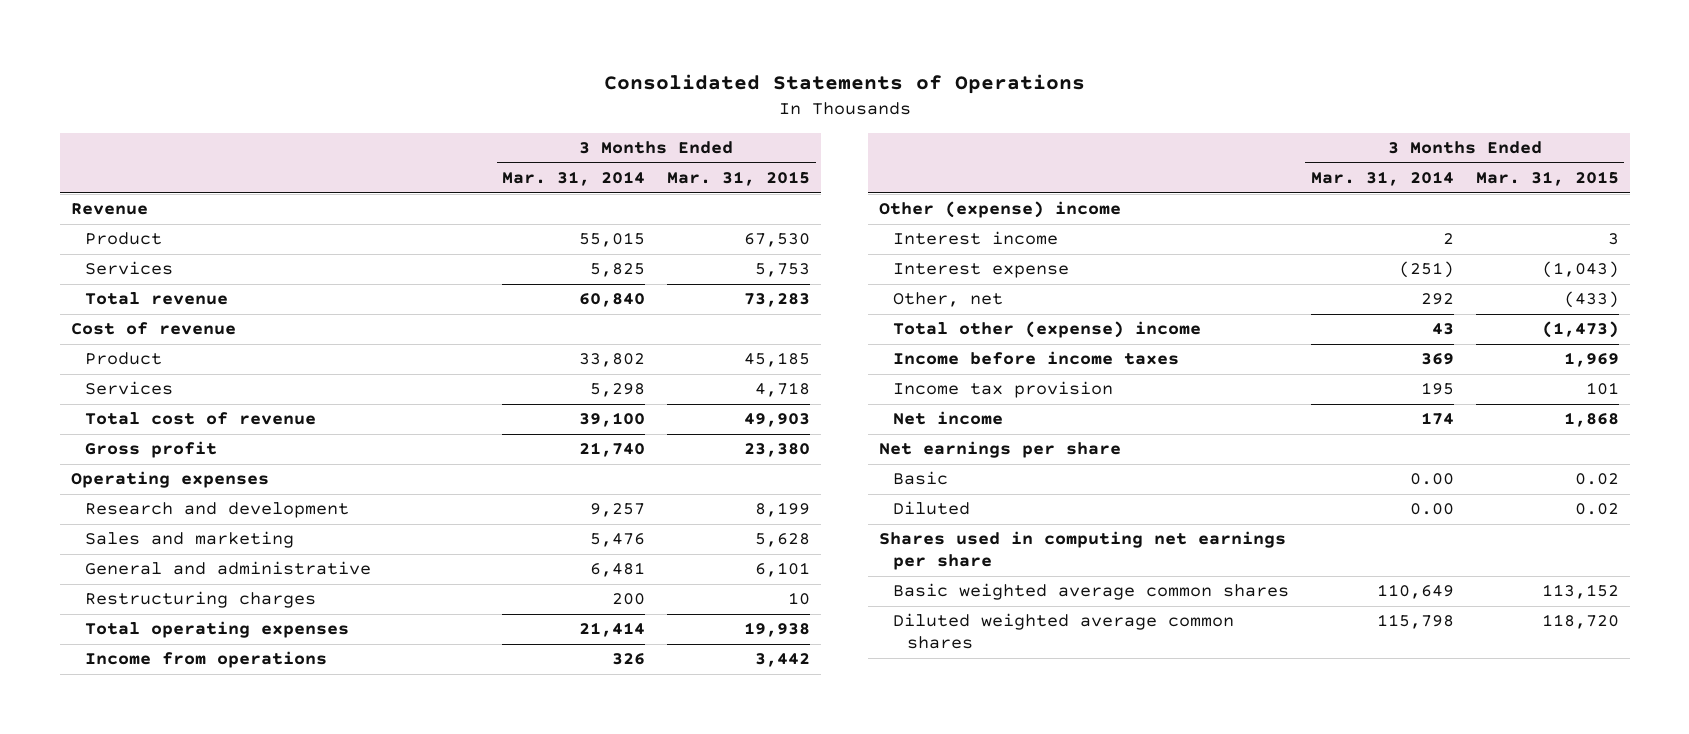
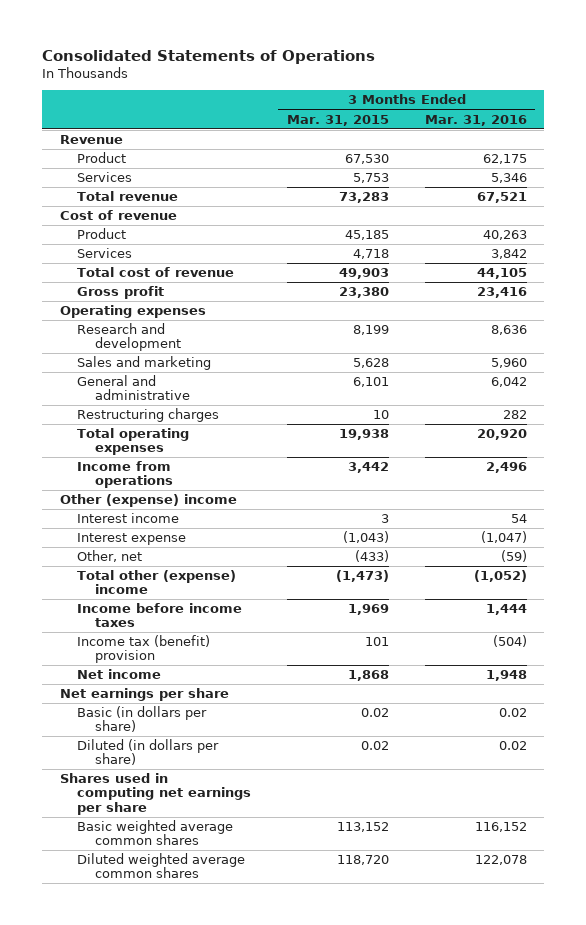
- | 3 Months Ended Mar. 31, 2014 | 3 Months Ended Mar. 31, 2015
+ | 3 Months Ended Mar. 31, 2015 | 3 Months Ended Mar. 31, 2016
- Income tax provision | 195 | 101
+ Income tax (benefit) provision | 101 | (504)
- Basic | 0.00 | 0.02
- Diluted | 0.00 | 0.02
+ Basic (in dollars per share) | 0.02 | 0.02
+ Diluted (in dollars per share) | 0.02 | 0.02

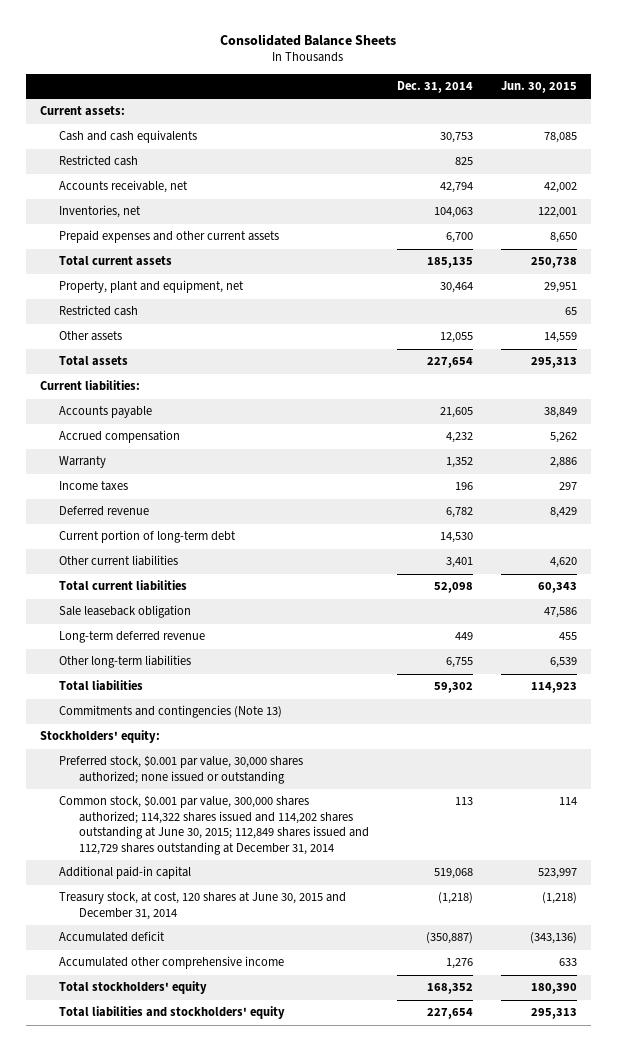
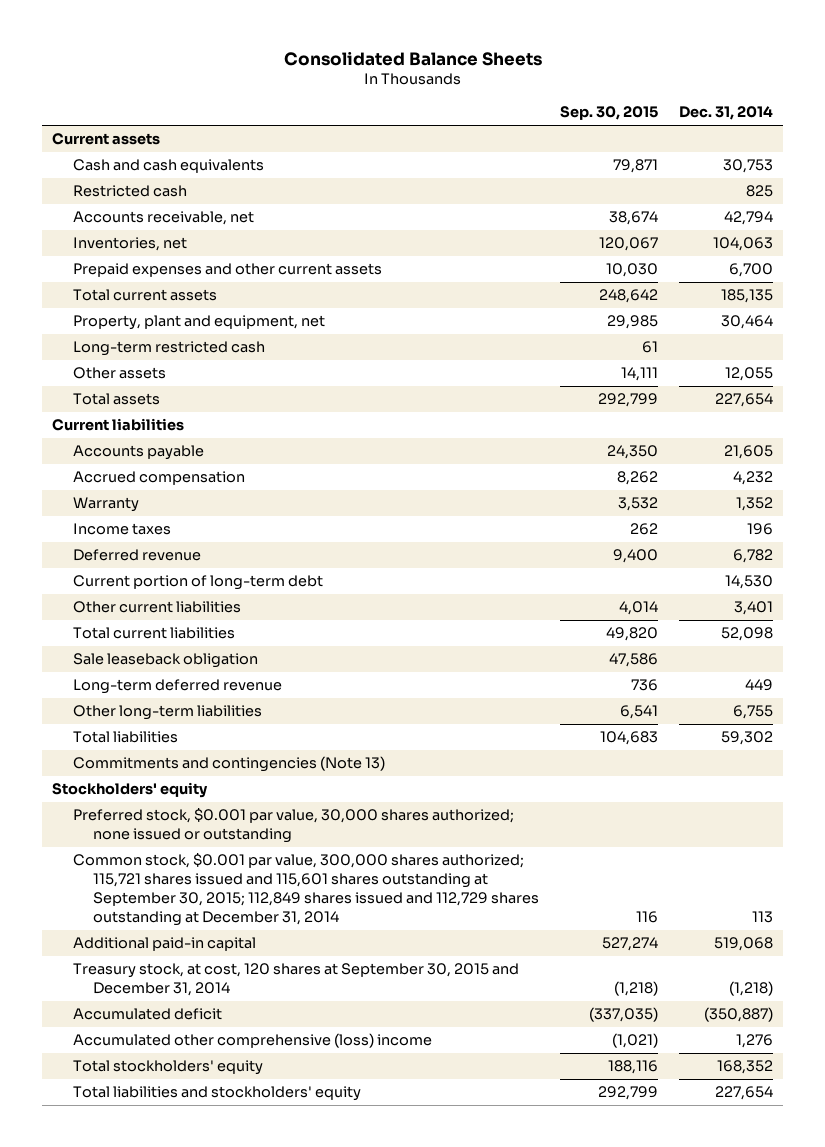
- | Dec. 31, 2014 | Jun. 30, 2015
+ | Sep. 30, 2015 | Dec. 31, 2014
- Current assets:
+ Current assets
- Restricted cash | | 65
+ Long-term restricted cash | 61 |
- Current liabilities:
+ Current liabilities
- Stockholders' equity:
+ Stockholders' equity
- Common stock, $0.001 par value, 300,000 shares authorized; 114,322 shares issued and 114,202 shares outstanding at June 30, 2015; 112,849 shares issued and 112,729 shares outstanding at December 31, 2014 | 113 | 114
+ Common stock, $0.001 par value, 300,000 shares authorized; 115,721 shares issued and 115,601 shares outstanding at September 30, 2015; 112,849 shares issued and 112,729 shares outstanding at December 31, 2014 | 116 | 113
- Treasury stock, at cost, 120 shares at June 30, 2015 and December 31, 2014 | (1,218) | (1,218)
+ Treasury stock, at cost, 120 shares at September 30, 2015 and December 31, 2014 | (1,218) | (1,218)
- Accumulated other comprehensive income | 1,276 | 633
+ Accumulated other comprehensive (loss) income | (1,021) | 1,276

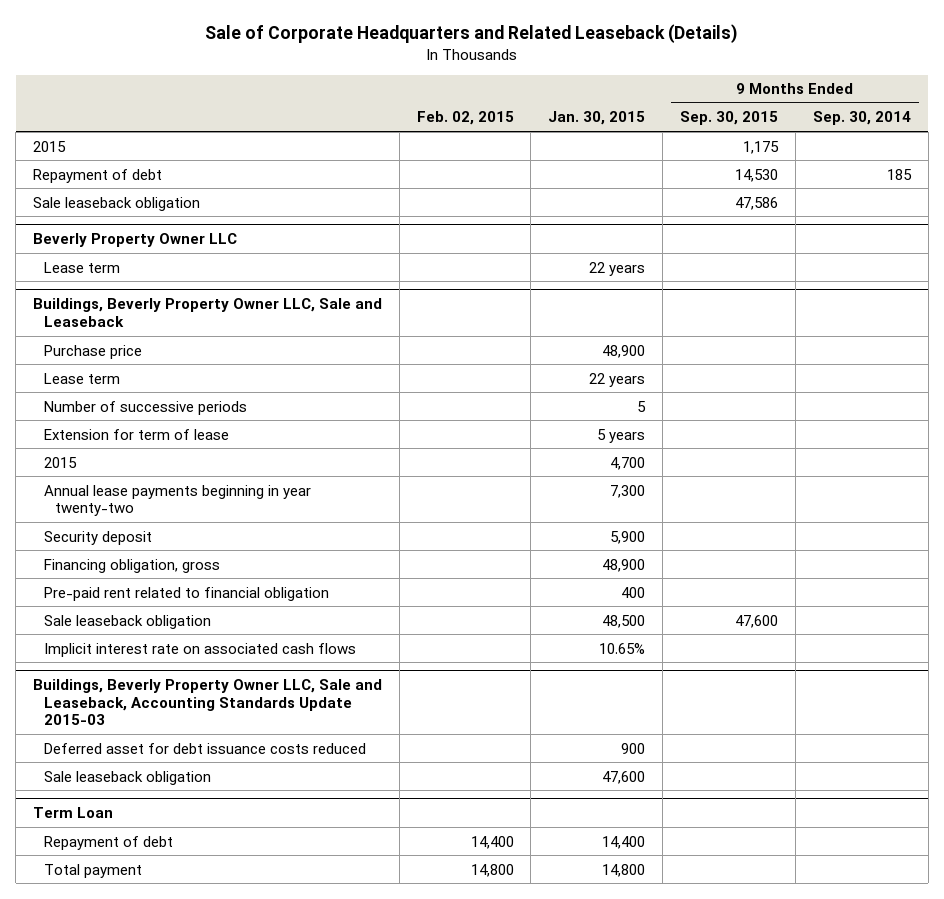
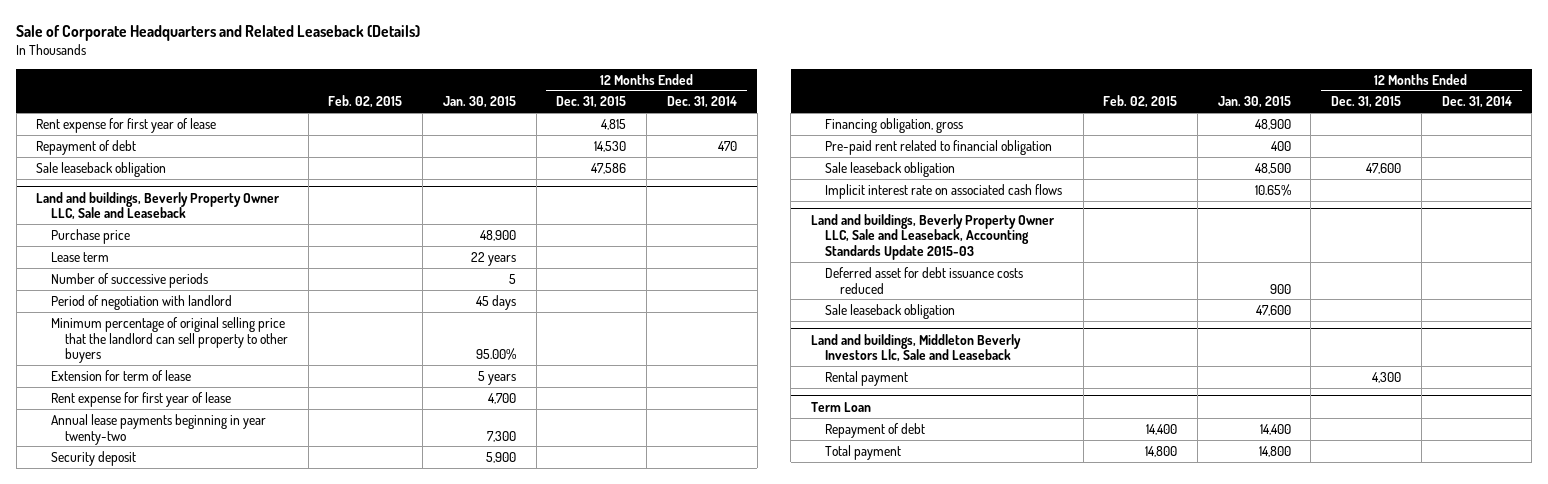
- | Feb. 02, 2015 | Jan. 30, 2015 | 9 Months Ended Sep. 30, 2015 | 9 Months Ended Sep. 30, 2014
+ | Feb. 02, 2015 | Jan. 30, 2015 | 12 Months Ended Dec. 31, 2015 | 12 Months Ended Dec. 31, 2014
- 2015 | | | 1,175 |
+ Rent expense for first year of lease | | | 4,815 |
- Beverly Property Owner LLC
- Lease term | | 22 years | |
- Buildings, Beverly Property Owner LLC, Sale and Leaseback
+ Land and buildings, Beverly Property Owner LLC, Sale and Leaseback
+ Period of negotiation with landlord | | 45 days | |
+ Minimum percentage of original selling price that the landlord can sell property to other buyers | | 95.00% | |
- 2015 | | 4,700 | |
+ Rent expense for first year of lease | | 4,700 | |
- Buildings, Beverly Property Owner LLC, Sale and Leaseback, Accounting Standards Update 2015-03
+ Land and buildings, Beverly Property Owner LLC, Sale and Leaseback, Accounting Standards Update 2015-03
+ Land and buildings, Middleton Beverly Investors Llc, Sale and Leaseback
+ Rental payment | | | 4,300 |

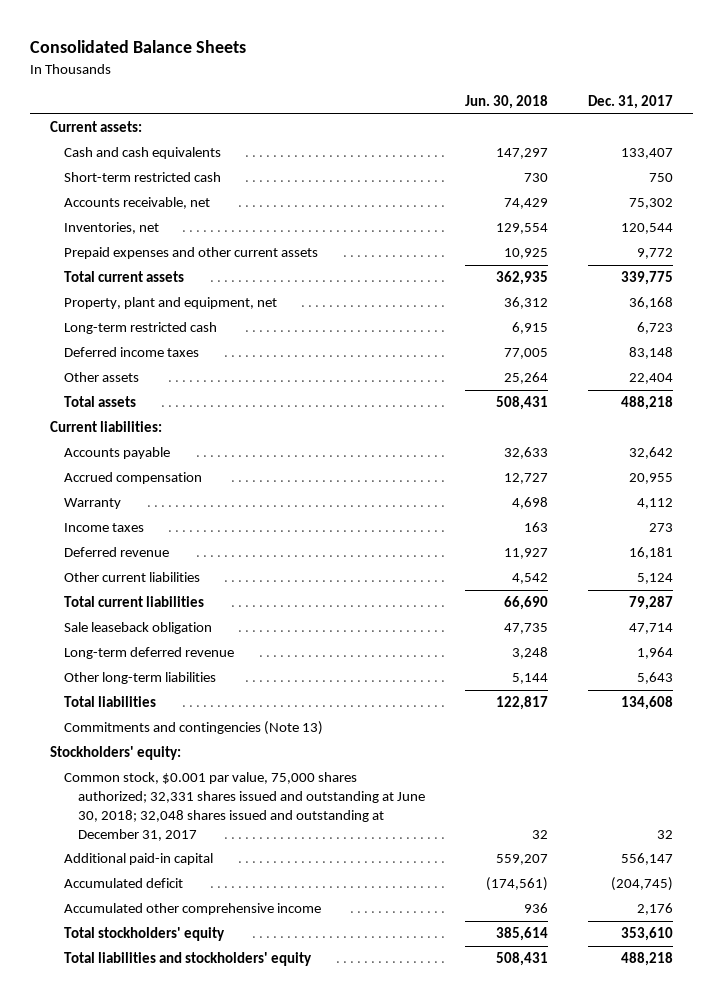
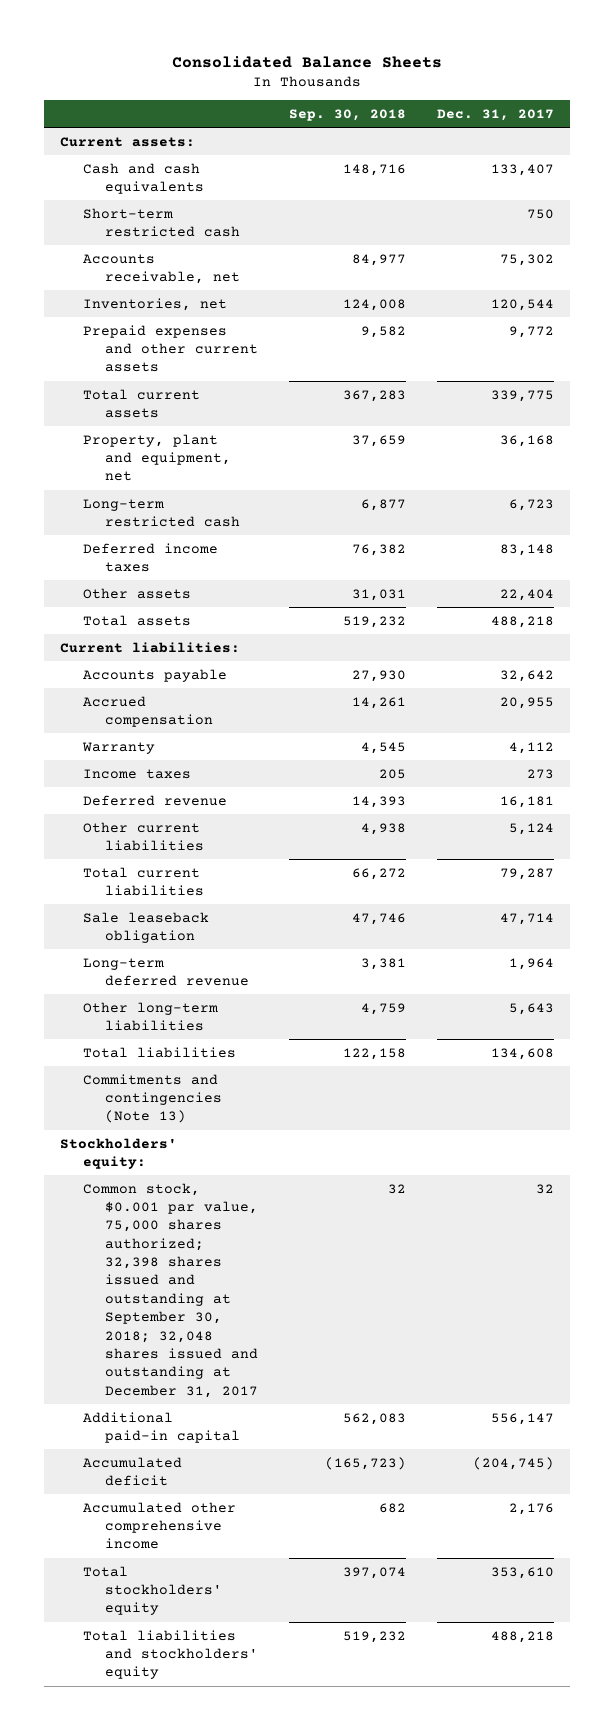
- | Jun. 30, 2018 | Dec. 31, 2017
+ | Sep. 30, 2018 | Dec. 31, 2017
- Common stock, $0.001 par value, 75,000 shares authorized; 32,331 shares issued and outstanding at June 30, 2018; 32,048 shares issued and outstanding at December 31, 2017 | 32 | 32
+ Common stock, $0.001 par value, 75,000 shares authorized; 32,398 shares issued and outstanding at September 30, 2018; 32,048 shares issued and outstanding at December 31, 2017 | 32 | 32

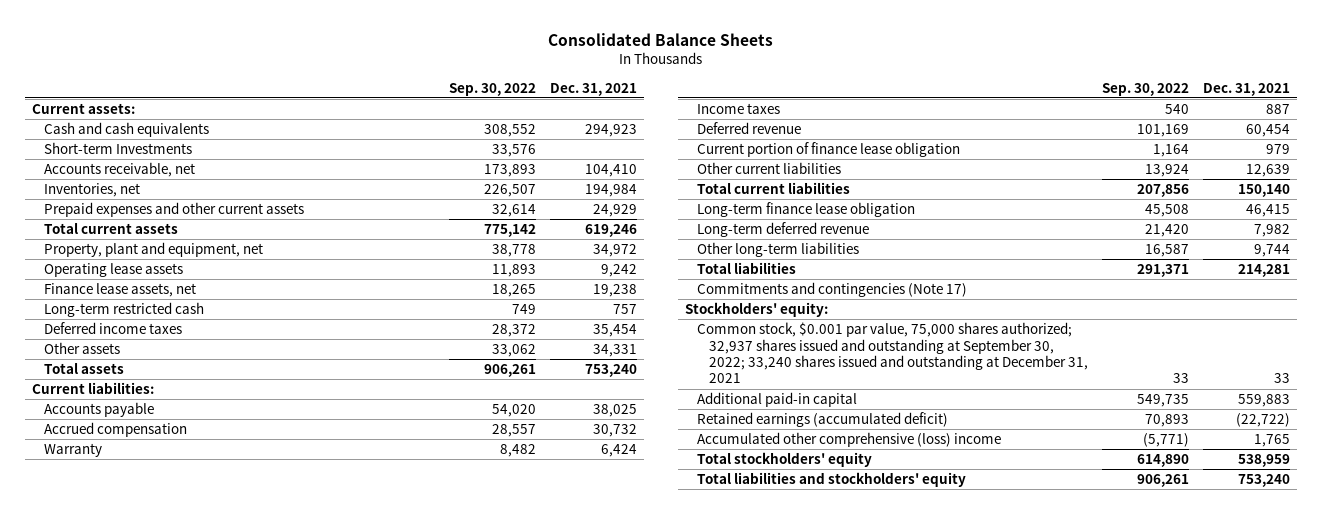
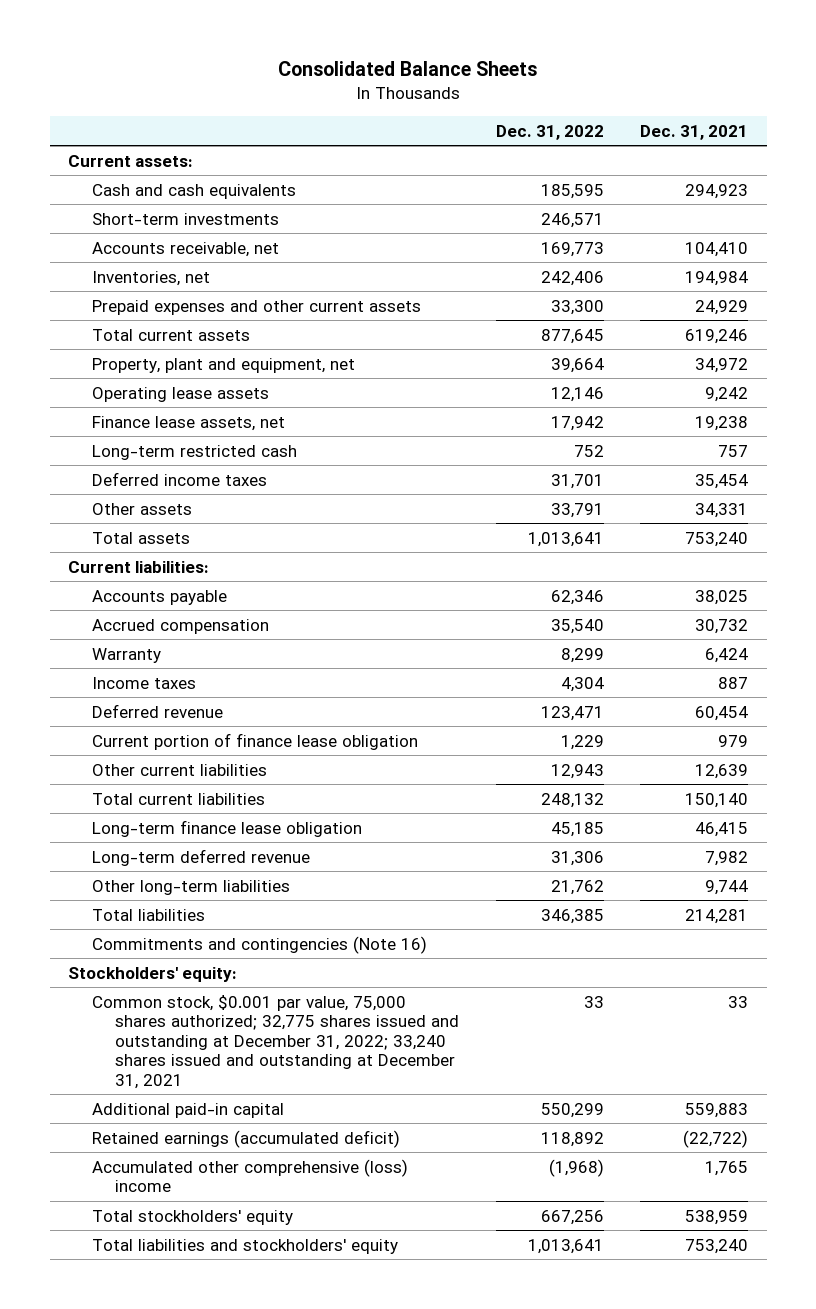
- | Sep. 30, 2022 | Dec. 31, 2021
+ | Dec. 31, 2022 | Dec. 31, 2021
- Short-term Investments | 33,576 |
+ Short-term investments | 246,571 |
- Commitments and contingencies (Note 17)
+ Commitments and contingencies (Note 16)
- Common stock, $0.001 par value, 75,000 shares authorized; 32,937 shares issued and outstanding at September 30, 2022; 33,240 shares issued and outstanding at December 31, 2021 | 33 | 33
+ Common stock, $0.001 par value, 75,000 shares authorized; 32,775 shares issued and outstanding at December 31, 2022; 33,240 shares issued and outstanding at December 31, 2021 | 33 | 33

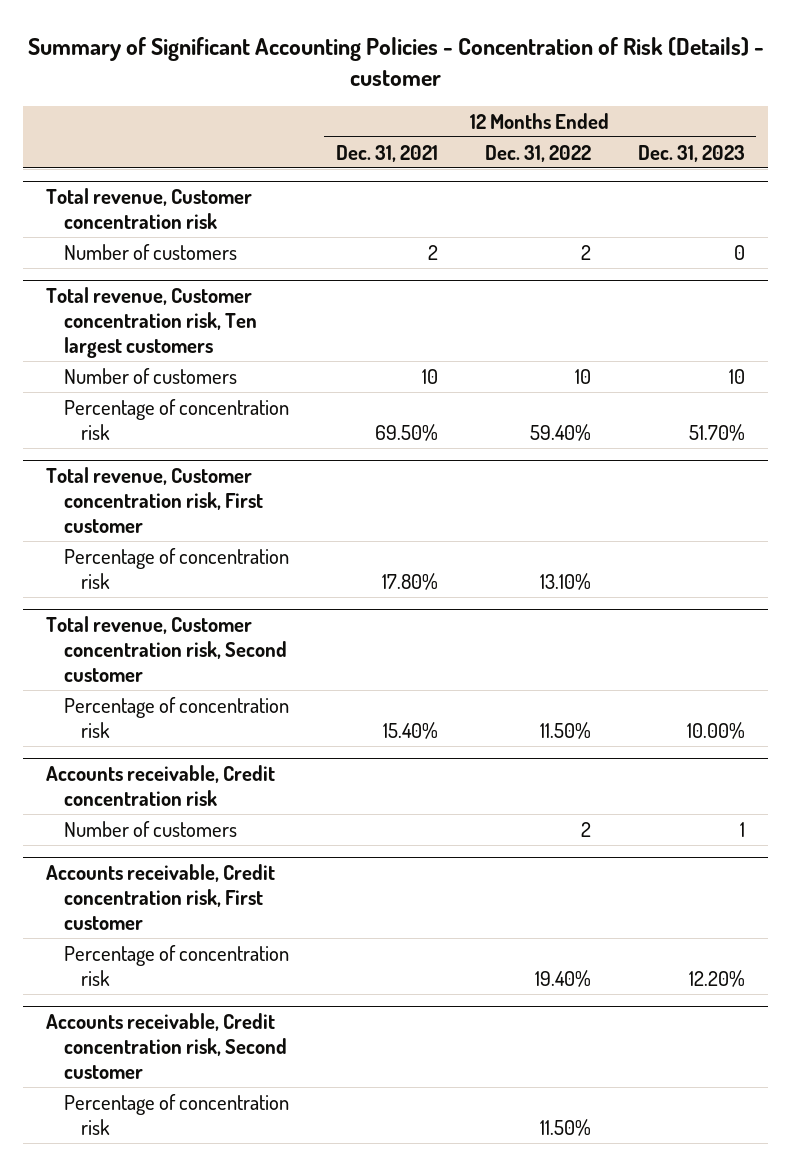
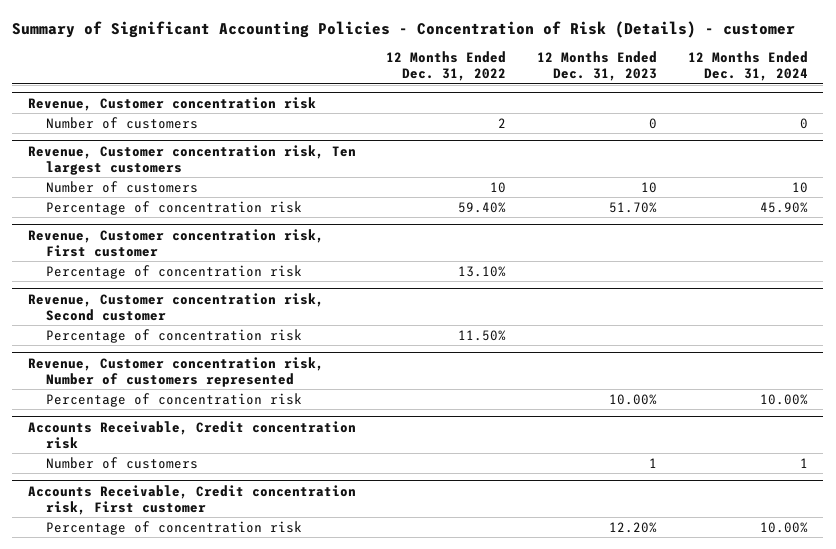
- | 12 Months Ended Dec. 31, 2021 | 12 Months Ended Dec. 31, 2022 | 12 Months Ended Dec. 31, 2023
+ | 12 Months Ended Dec. 31, 2022 | 12 Months Ended Dec. 31, 2023 | 12 Months Ended Dec. 31, 2024
- Total revenue, Customer concentration risk
+ Revenue, Customer concentration risk
- Total revenue, Customer concentration risk, Ten largest customers
+ Revenue, Customer concentration risk, Ten largest customers
- Total revenue, Customer concentration risk, First customer
+ Revenue, Customer concentration risk, First customer
- Total revenue, Customer concentration risk, Second customer
- Percentage of concentration risk | 15.40% | 11.50% | 10.00%
- Accounts receivable, Credit concentration risk
- Number of customers | | 2 | 1
- Accounts receivable, Credit concentration risk, First customer
- Percentage of concentration risk | | 19.40% | 12.20%
- Accounts receivable, Credit concentration risk, Second customer
+ Revenue, Customer concentration risk, Second customer
+ Revenue, Customer concentration risk, Number of customers represented
+ Percentage of concentration risk | | 10.00% | 10.00%
+ Accounts Receivable, Credit concentration risk
+ Number of customers | | 1 | 1
+ Accounts Receivable, Credit concentration risk, First customer
+ Percentage of concentration risk | | 12.20% | 10.00%

